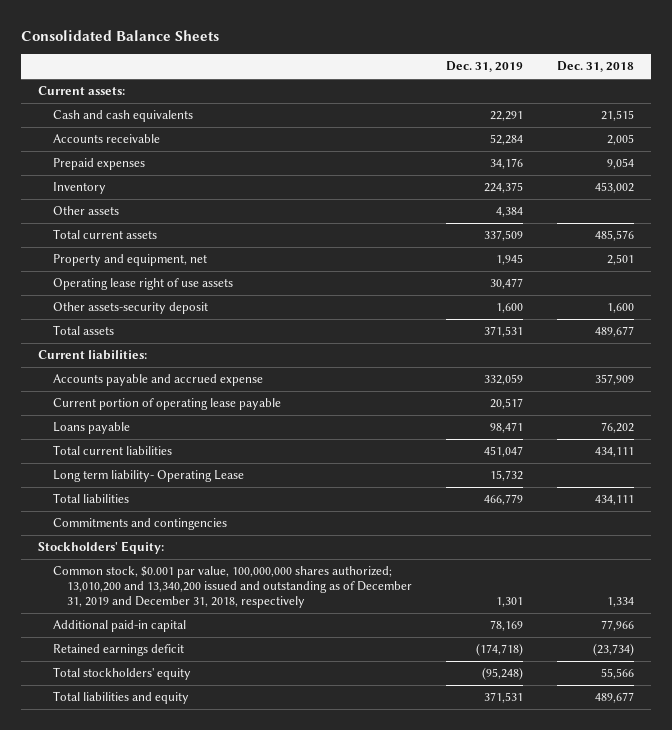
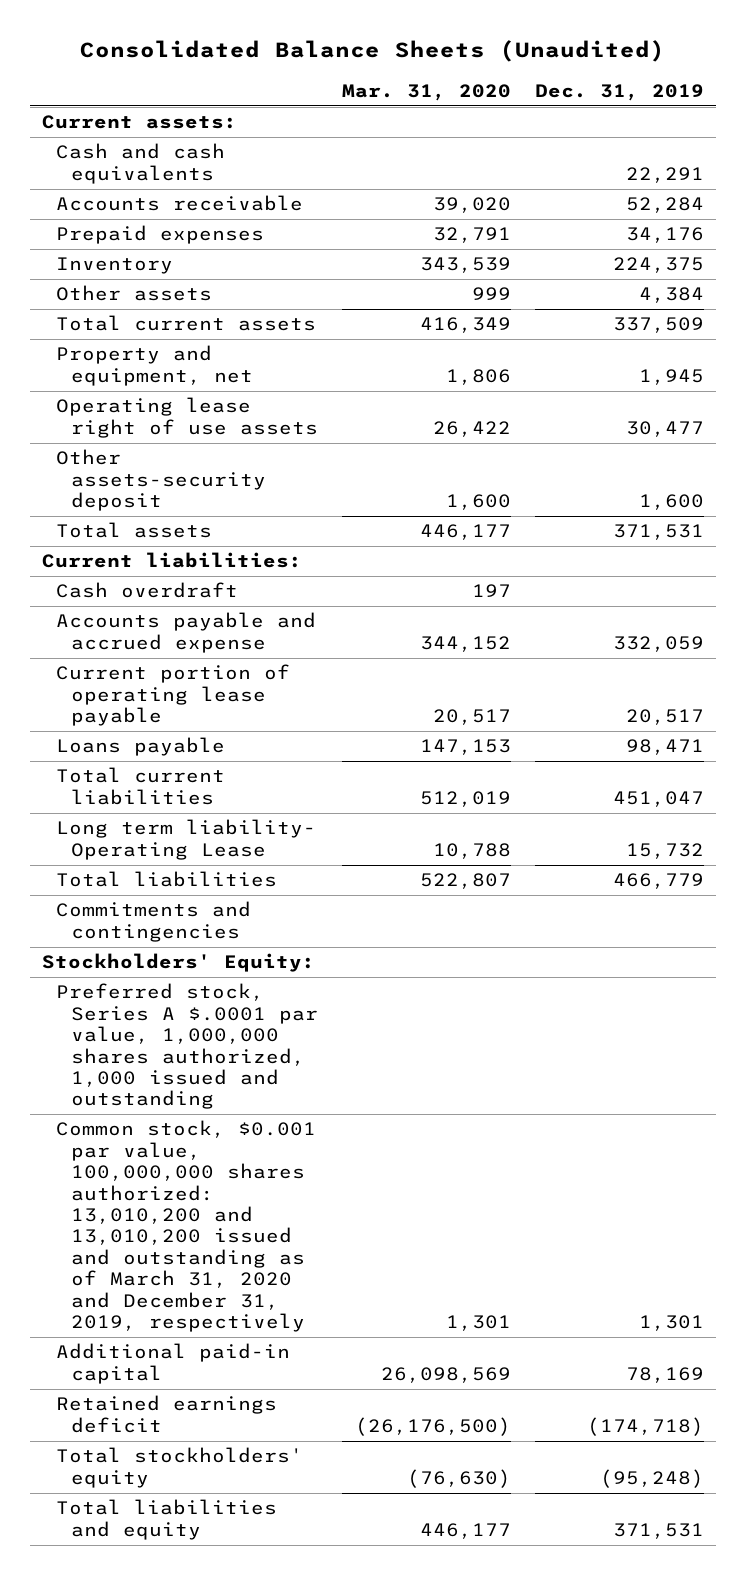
- Consolidated Balance Sheets
+ Consolidated Balance Sheets (Unaudited)
- | Dec. 31, 2019 | Dec. 31, 2018
+ | Mar. 31, 2020 | Dec. 31, 2019
+ Cash overdraft | 197 |
- Common stock, $0.001 par value, 100,000,000 shares authorized; 13,010,200 and 13,340,200 issued and outstanding as of December 31, 2019 and December 31, 2018, respectively | 1,301 | 1,334
+ Preferred stock, Series A $.0001 par value, 1,000,000 shares authorized, 1,000 issued and outstanding
+ Common stock, $0.001 par value, 100,000,000 shares authorized: 13,010,200 and 13,010,200 issued and outstanding as of March 31, 2020 and December 31, 2019, respectively | 1,301 | 1,301

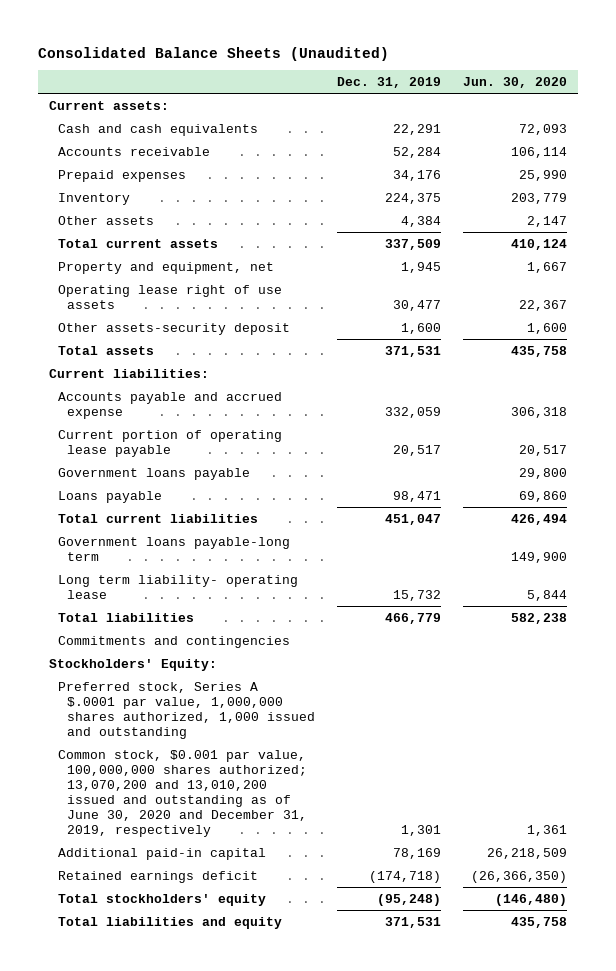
- | Mar. 31, 2020 | Dec. 31, 2019
+ | Dec. 31, 2019 | Jun. 30, 2020
- Cash overdraft | 197 |
+ Government loans payable | | 29,800
- Long term liability- Operating Lease | 10,788 | 15,732
+ Government loans payable-long term | | 149,900
+ Long term liability- operating lease | 15,732 | 5,844
- Common stock, $0.001 par value, 100,000,000 shares authorized: 13,010,200 and 13,010,200 issued and outstanding as of March 31, 2020 and December 31, 2019, respectively | 1,301 | 1,301
+ Common stock, $0.001 par value, 100,000,000 shares authorized; 13,070,200 and 13,010,200 issued and outstanding as of June 30, 2020 and December 31, 2019, respectively | 1,301 | 1,361

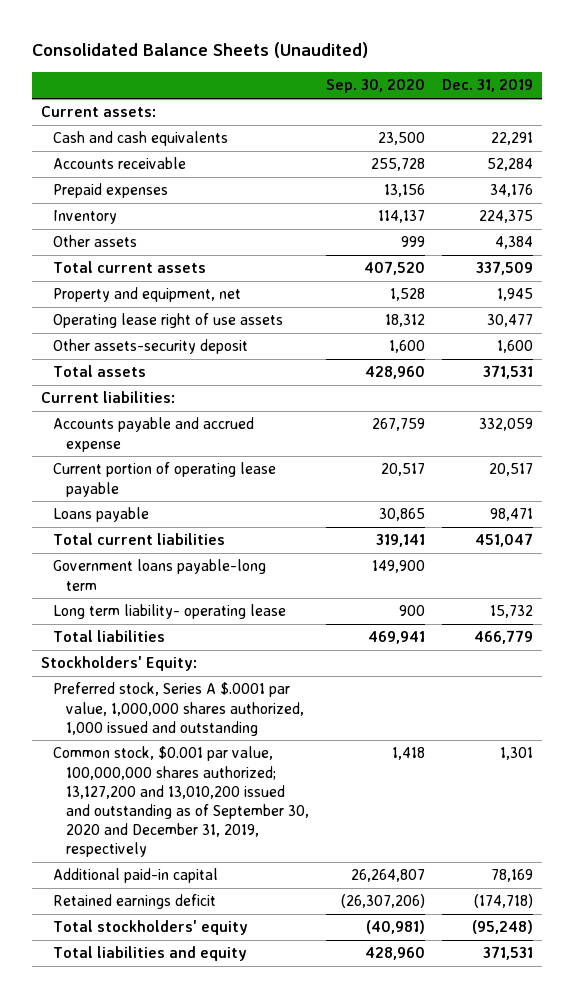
- | Dec. 31, 2019 | Jun. 30, 2020
+ | Sep. 30, 2020 | Dec. 31, 2019
- Government loans payable | | 29,800
- Commitments and contingencies
- Common stock, $0.001 par value, 100,000,000 shares authorized; 13,070,200 and 13,010,200 issued and outstanding as of June 30, 2020 and December 31, 2019, respectively | 1,301 | 1,361
+ Common stock, $0.001 par value, 100,000,000 shares authorized; 13,127,200 and 13,010,200 issued and outstanding as of September 30, 2020 and December 31, 2019, respectively | 1,418 | 1,301

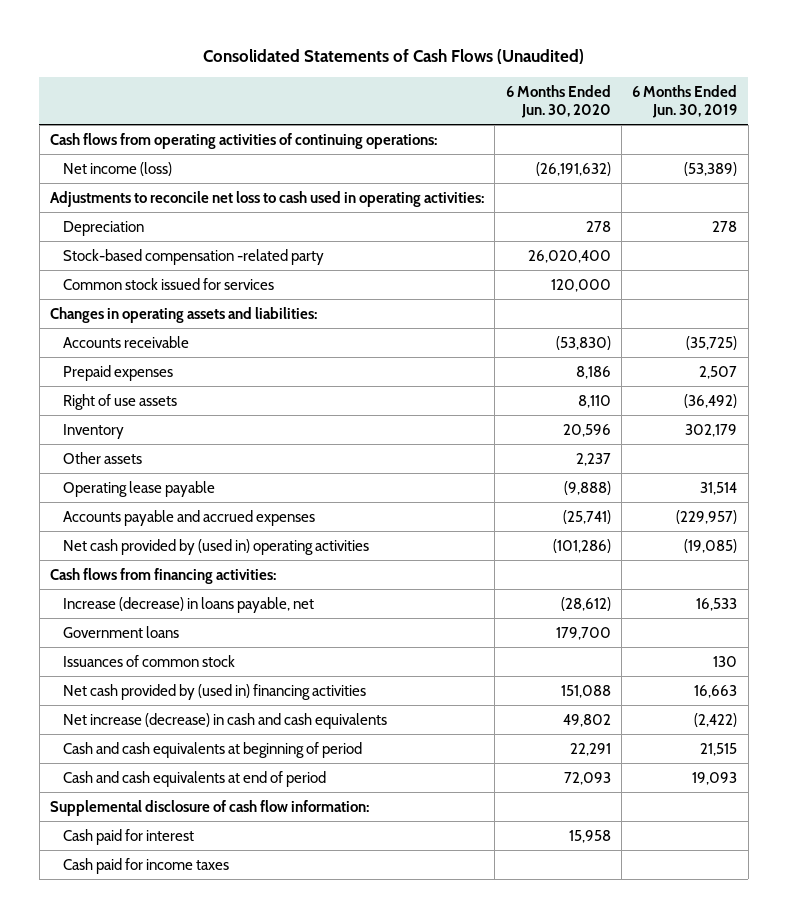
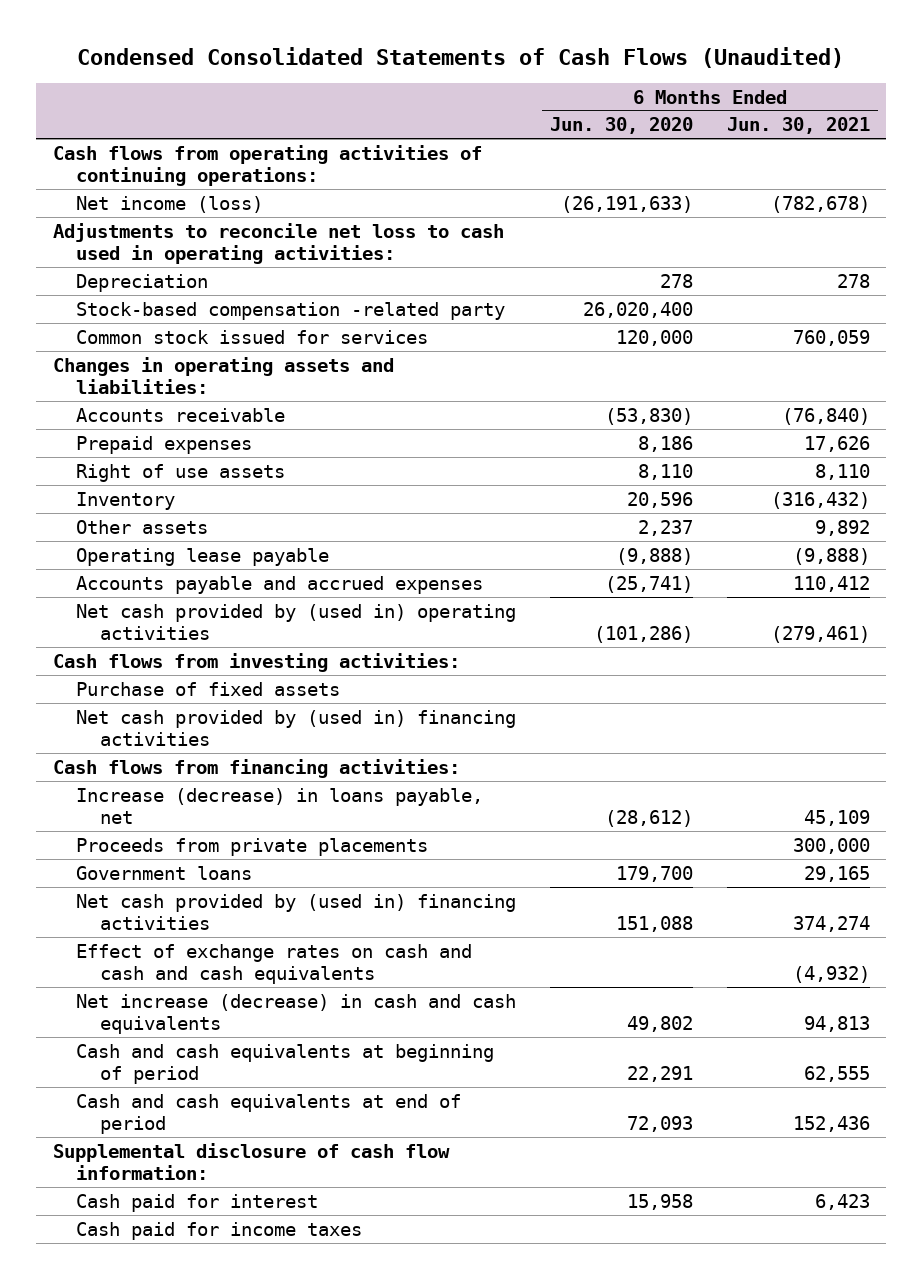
- Consolidated Statements of Cash Flows (Unaudited)
+ Condensed Consolidated Statements of Cash Flows (Unaudited)
- | 6 Months Ended Jun. 30, 2020 | 6 Months Ended Jun. 30, 2019
+ | 6 Months Ended Jun. 30, 2020 | 6 Months Ended Jun. 30, 2021
- Net income (loss) | (26,191,632) | (53,389)
+ Net income (loss) | (26,191,633) | (782,678)
+ Cash flows from investing activities:
+ Purchase of fixed assets
+ Net cash provided by (used in) financing activities
+ Proceeds from private placements | | 300,000
- Issuances of common stock | | 130
+ Effect of exchange rates on cash and cash and cash equivalents | | (4,932)

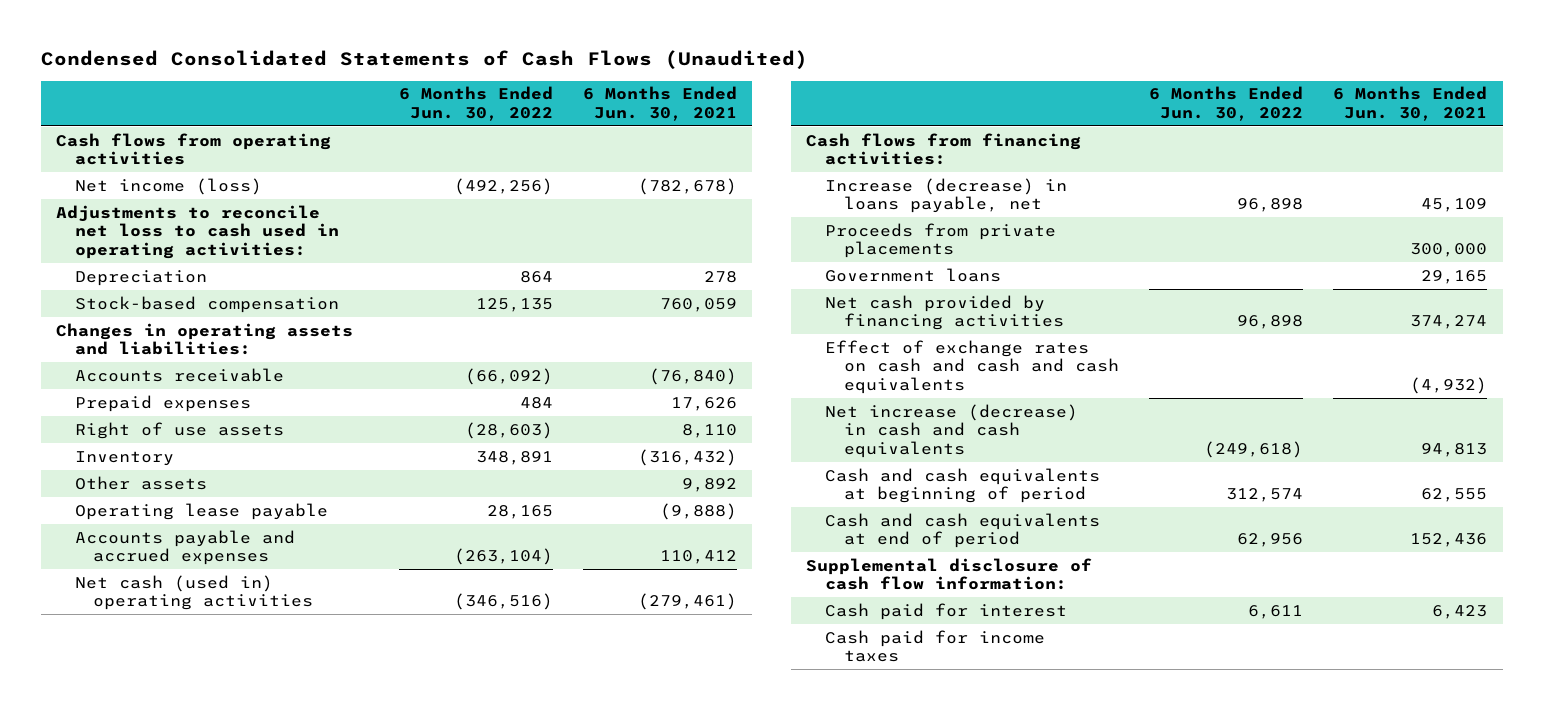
- | 6 Months Ended Jun. 30, 2020 | 6 Months Ended Jun. 30, 2021
+ | 6 Months Ended Jun. 30, 2022 | 6 Months Ended Jun. 30, 2021
- Cash flows from operating activities of continuing operations:
+ Cash flows from operating activities
- Stock-based compensation -related party | 26,020,400 |
- Common stock issued for services | 120,000 | 760,059
+ Stock-based compensation | 125,135 | 760,059
- Net cash provided by (used in) operating activities | (101,286) | (279,461)
- Cash flows from investing activities:
- Purchase of fixed assets
- Net cash provided by (used in) financing activities
+ Net cash (used in) operating activities | (346,516) | (279,461)
- Net cash provided by (used in) financing activities | 151,088 | 374,274
+ Net cash provided by financing activities | 96,898 | 374,274

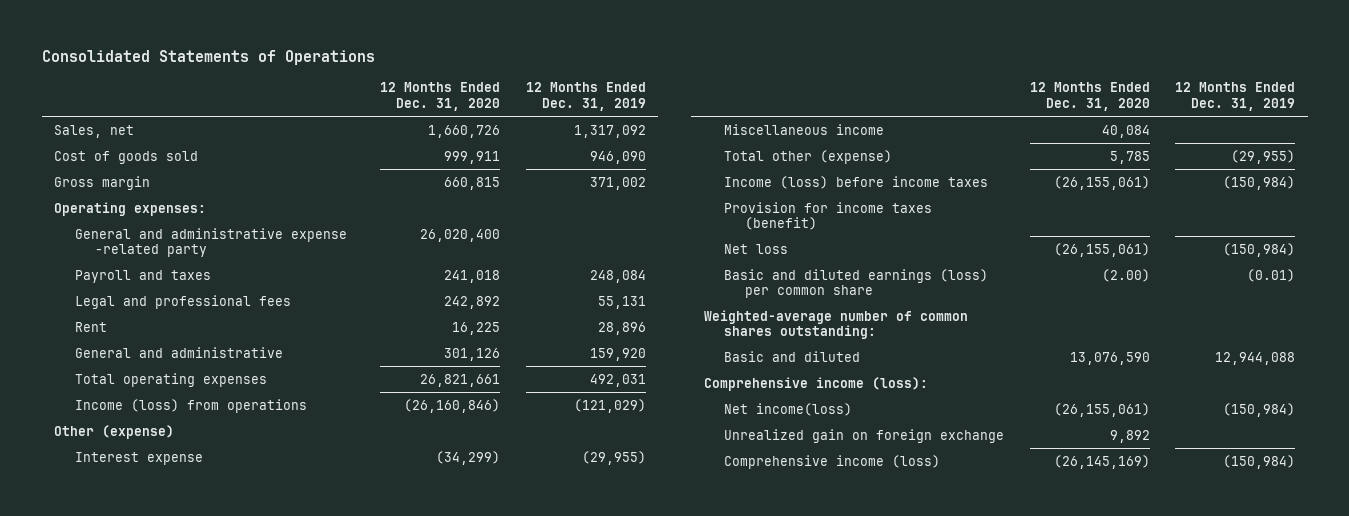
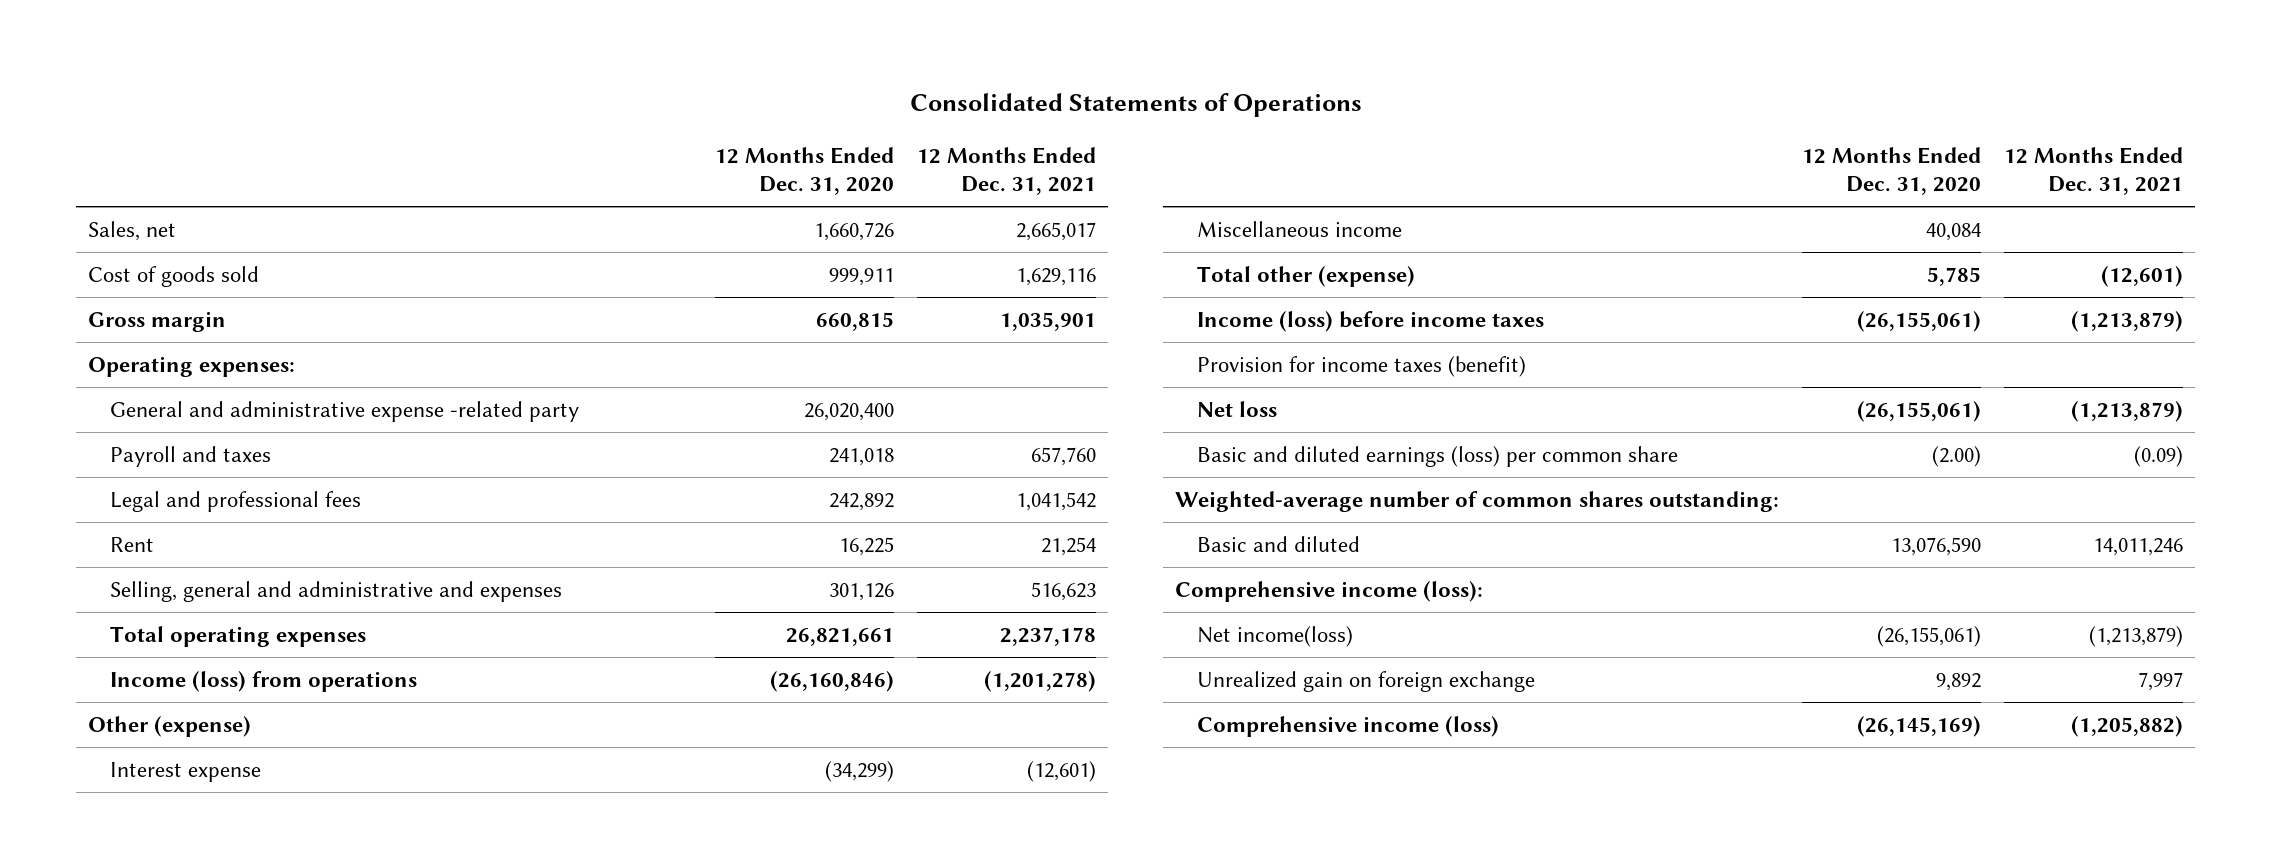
- | 12 Months Ended Dec. 31, 2020 | 12 Months Ended Dec. 31, 2019
+ | 12 Months Ended Dec. 31, 2020 | 12 Months Ended Dec. 31, 2021
- General and administrative | 301,126 | 159,920
+ Selling, general and administrative and expenses | 301,126 | 516,623

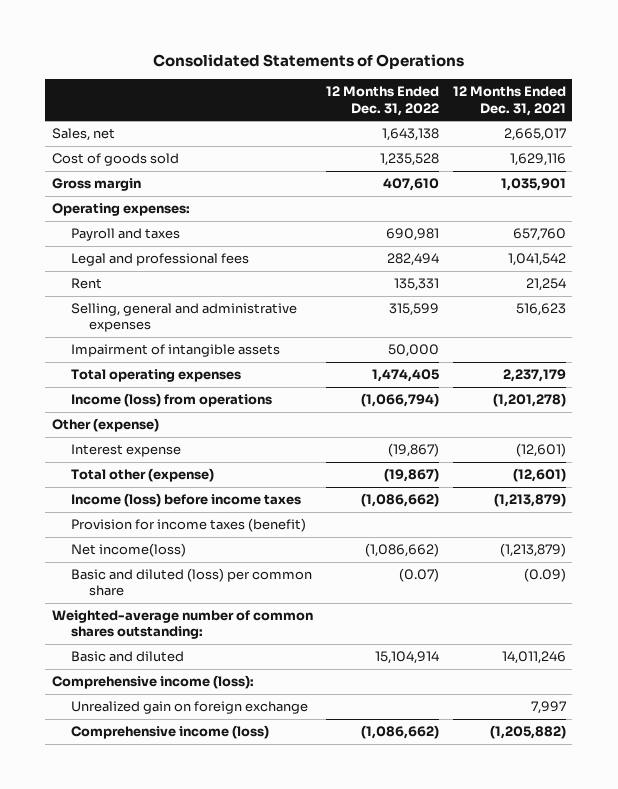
- | 12 Months Ended Dec. 31, 2020 | 12 Months Ended Dec. 31, 2021
+ | 12 Months Ended Dec. 31, 2022 | 12 Months Ended Dec. 31, 2021
- General and administrative expense -related party | 26,020,400 |
- Selling, general and administrative and expenses | 301,126 | 516,623
- Total operating expenses | 26,821,661 | 2,237,178
+ Selling, general and administrative expenses | 315,599 | 516,623
+ Impairment of intangible assets | 50,000 |
+ Total operating expenses | 1,474,405 | 2,237,179
- Miscellaneous income | 40,084 |
- Net loss | (26,155,061) | (1,213,879)
- Basic and diluted earnings (loss) per common share | (2.00) | (0.09)
moved up: Net income(loss) | (1,086,662) | (1,213,879)
+ Basic and diluted (loss) per common share | (0.07) | (0.09)

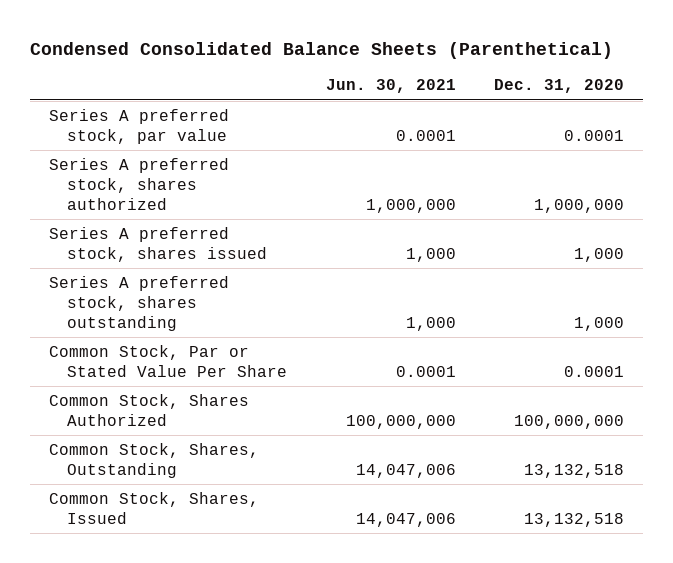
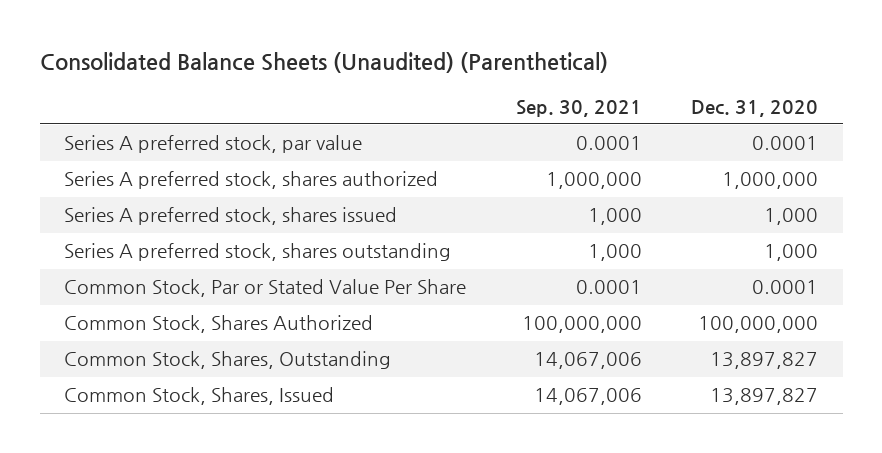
- Condensed Consolidated Balance Sheets (Parenthetical)
+ Consolidated Balance Sheets (Unaudited) (Parenthetical)
- | Jun. 30, 2021 | Dec. 31, 2020
+ | Sep. 30, 2021 | Dec. 31, 2020
- Common Stock, Shares, Outstanding | 14,047,006 | 13,132,518
- Common Stock, Shares, Issued | 14,047,006 | 13,132,518
+ Common Stock, Shares, Outstanding | 14,067,006 | 13,897,827
+ Common Stock, Shares, Issued | 14,067,006 | 13,897,827

